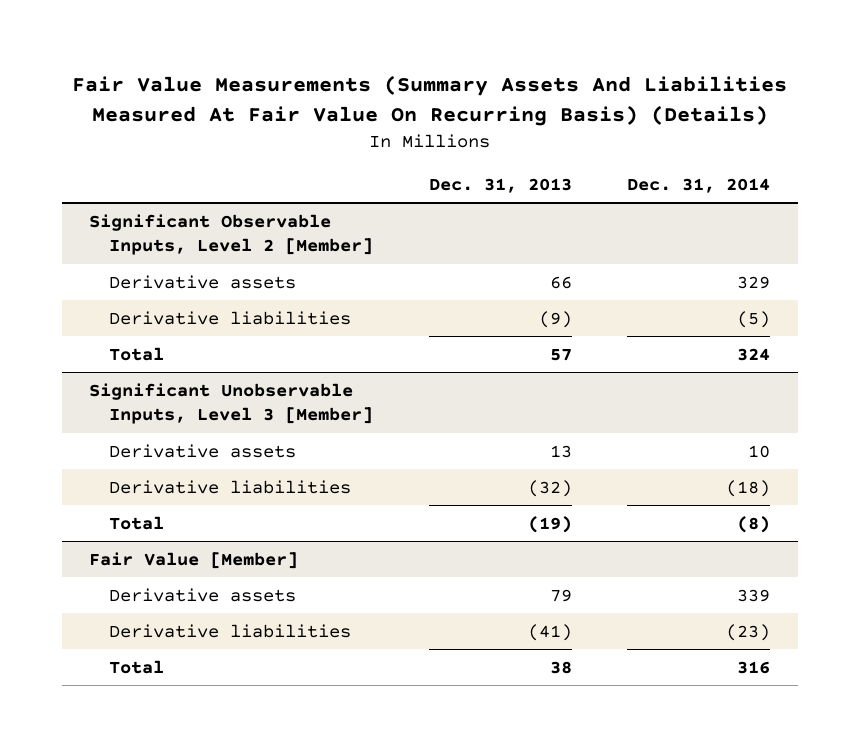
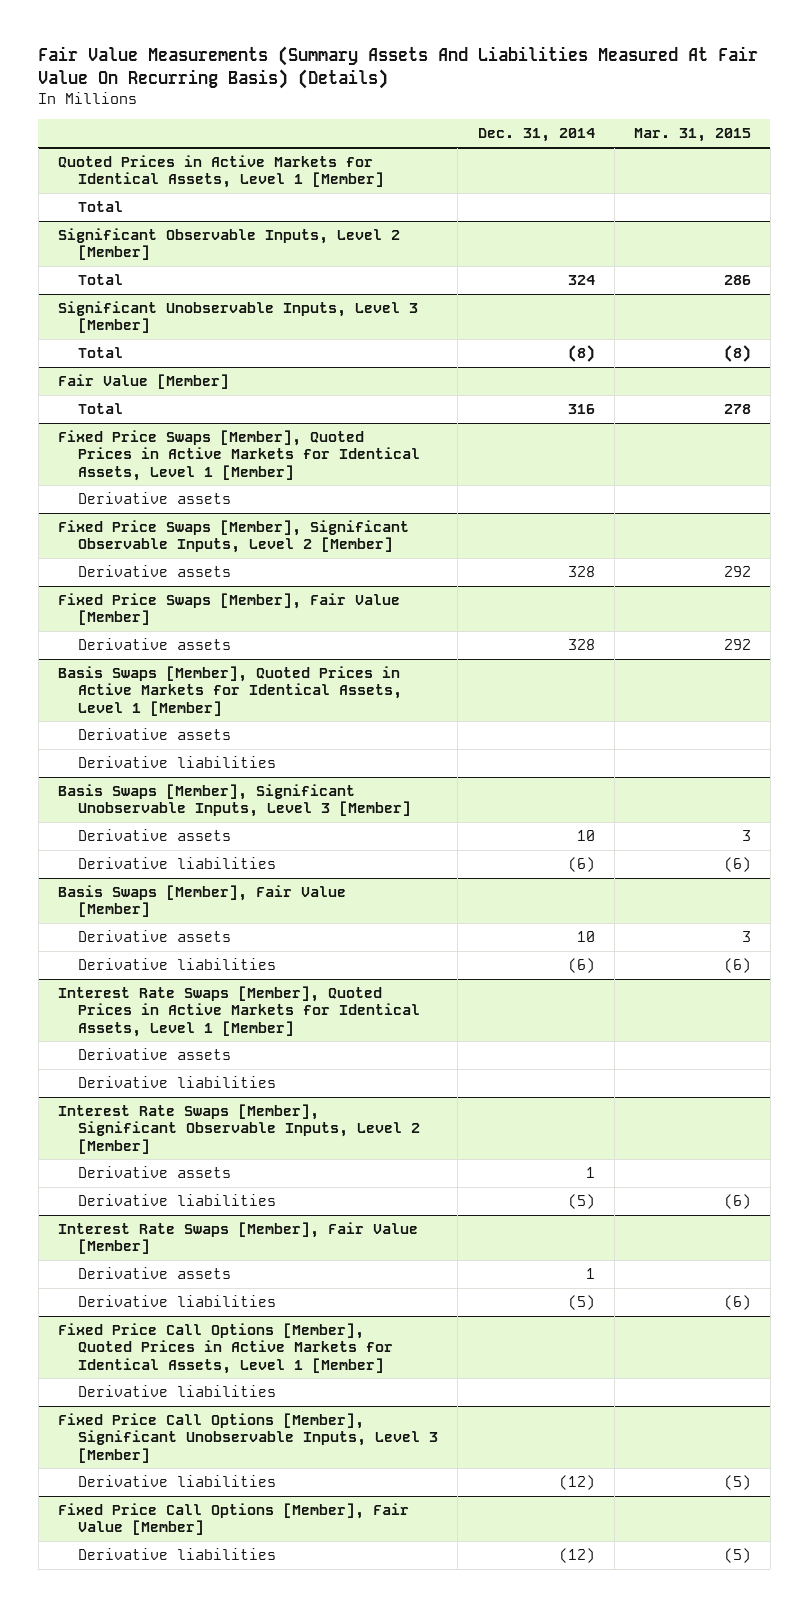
- | Dec. 31, 2013 | Dec. 31, 2014
+ | Dec. 31, 2014 | Mar. 31, 2015
+ Quoted Prices in Active Markets for Identical Assets, Level 1 [Member]
+ Total
@ Significant Observable Inputs, Level 2 [Member]
- Derivative assets | 66 | 329
- Derivative liabilities | (9) | (5)
@ Significant Unobservable Inputs, Level 3 [Member]
- Derivative assets | 13 | 10
- Derivative liabilities | (32) | (18)
@ Fair Value [Member]
- Derivative assets | 79 | 339
- Derivative liabilities | (41) | (23)
+ Fixed Price Swaps [Member], Quoted Prices in Active Markets for Identical Assets, Level 1 [Member]
+ Derivative assets
+ Fixed Price Swaps [Member], Significant Observable Inputs, Level 2 [Member]
+ Derivative assets | 328 | 292
+ Fixed Price Swaps [Member], Fair Value [Member]
+ Derivative assets | 328 | 292
+ Basis Swaps [Member], Quoted Prices in Active Markets for Identical Assets, Level 1 [Member]
+ Derivative assets
+ Derivative liabilities
+ Basis Swaps [Member], Significant Unobservable Inputs, Level 3 [Member]
+ Derivative assets | 10 | 3
+ Derivative liabilities | (6) | (6)
+ Basis Swaps [Member], Fair Value [Member]
+ Derivative assets | 10 | 3
+ Derivative liabilities | (6) | (6)
+ Interest Rate Swaps [Member], Quoted Prices in Active Markets for Identical Assets, Level 1 [Member]
+ Derivative assets
+ Derivative liabilities
+ Interest Rate Swaps [Member], Significant Observable Inputs, Level 2 [Member]
+ Derivative assets | 1 |
+ Derivative liabilities | (5) | (6)
+ Interest Rate Swaps [Member], Fair Value [Member]
+ Derivative assets | 1 |
+ Derivative liabilities | (5) | (6)
+ Fixed Price Call Options [Member], Quoted Prices in Active Markets for Identical Assets, Level 1 [Member]
+ Derivative liabilities
+ Fixed Price Call Options [Member], Significant Unobservable Inputs, Level 3 [Member]
+ Derivative liabilities | (12) | (5)
+ Fixed Price Call Options [Member], Fair Value [Member]
+ Derivative liabilities | (12) | (5)

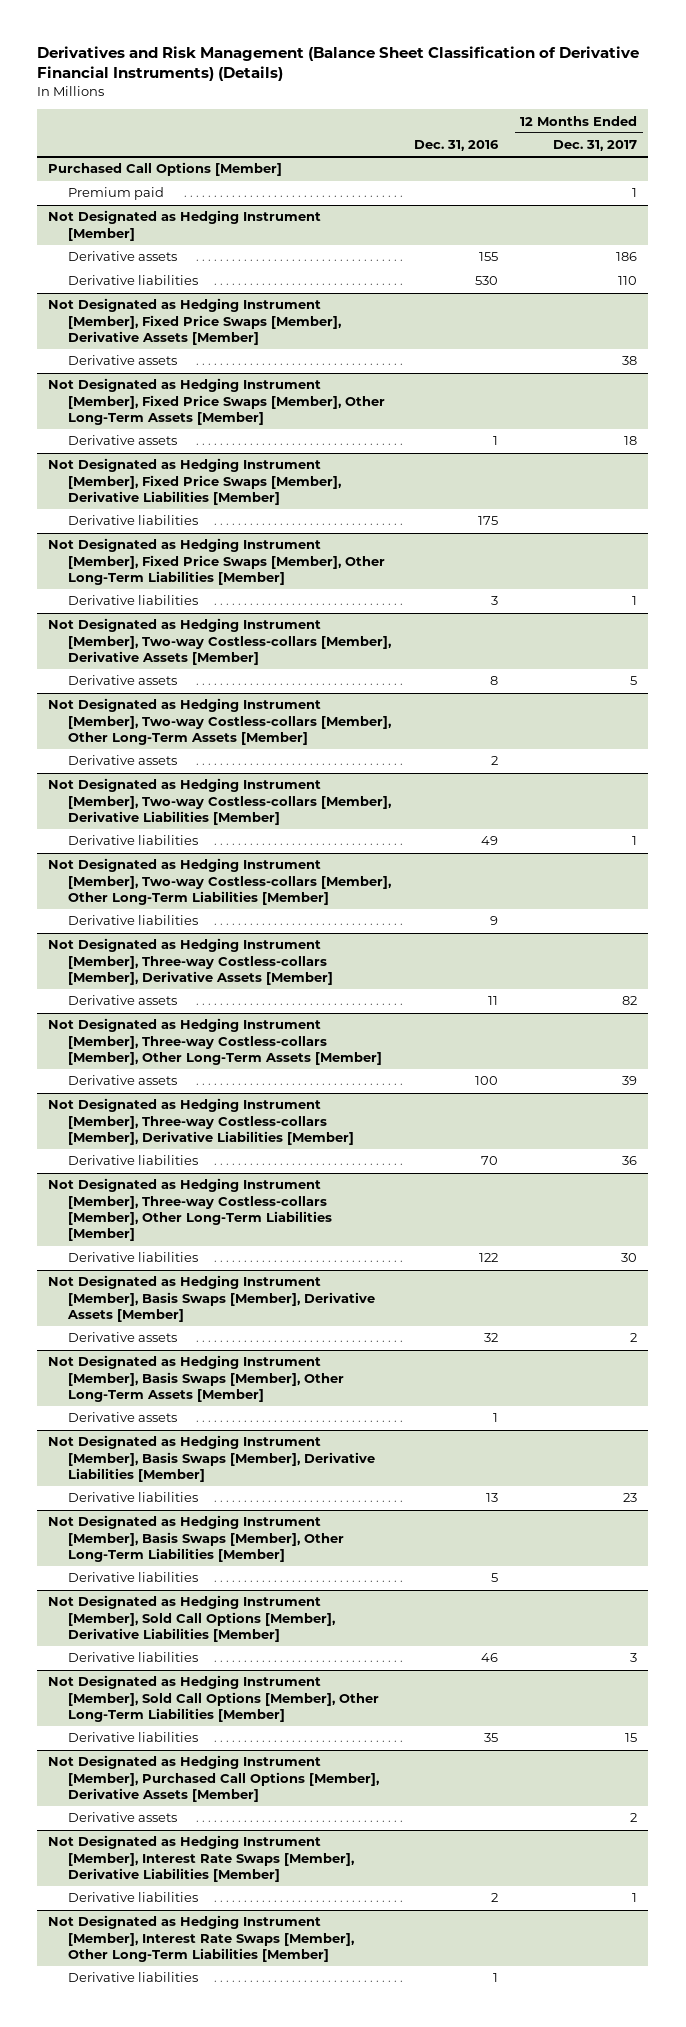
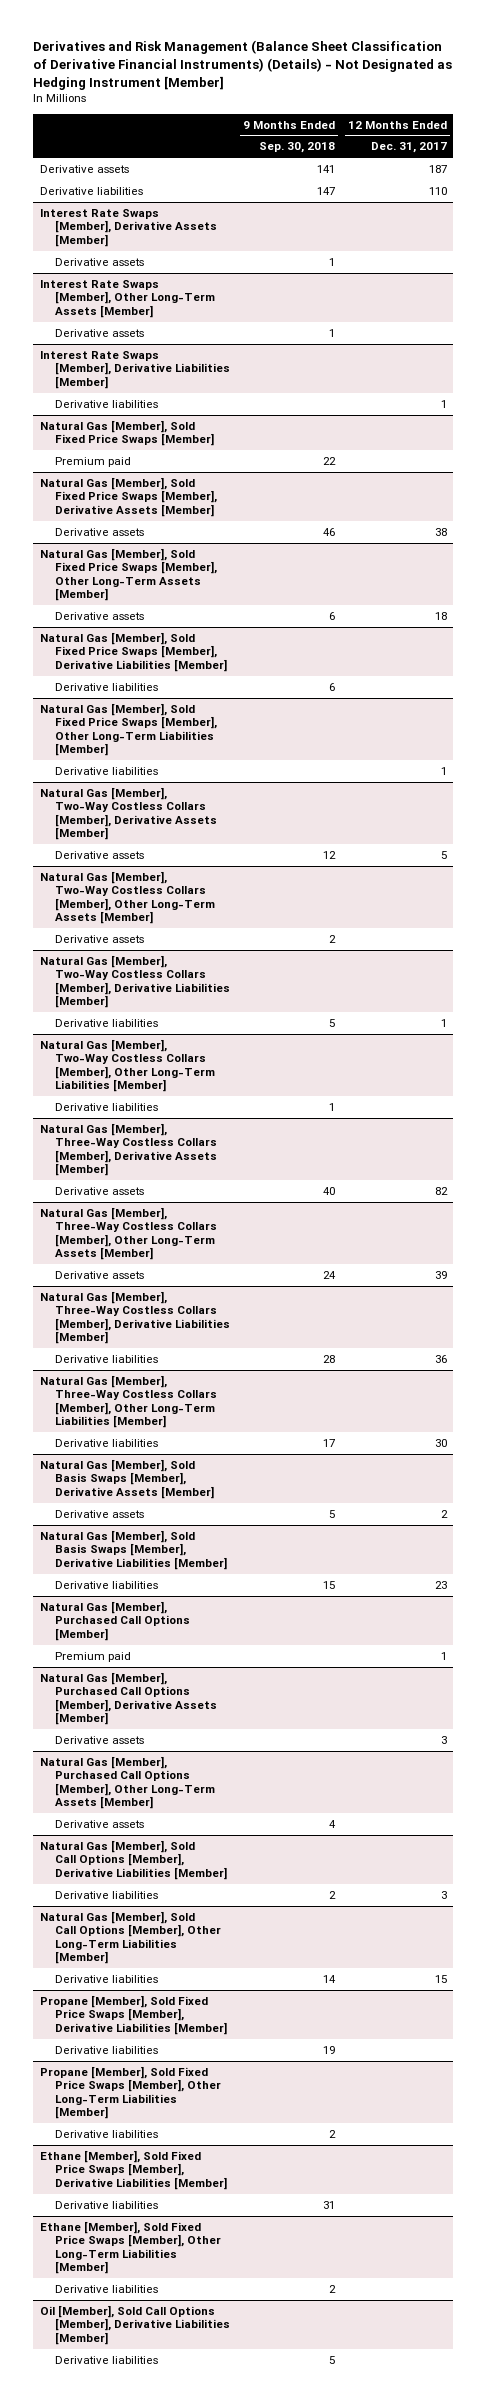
- Derivatives and Risk Management (Balance Sheet Classification of Derivative Financial Instruments) (Details)
+ Derivatives and Risk Management (Balance Sheet Classification of Derivative Financial Instruments) (Details) - Not Designated as Hedging Instrument [Member]
- | Dec. 31, 2016 | 12 Months Ended Dec. 31, 2017
+ | 9 Months Ended Sep. 30, 2018 | 12 Months Ended Dec. 31, 2017
- Purchased Call Options [Member]
- Premium paid | | 1
- Not Designated as Hedging Instrument [Member]
- Derivative assets | 155 | 186
+ Derivative assets | 141 | 187
- Not Designated as Hedging Instrument [Member], Fixed Price Swaps [Member], Derivative Assets [Member]
+ Interest Rate Swaps [Member], Derivative Assets [Member]
+ Derivative assets | 1 |
+ Interest Rate Swaps [Member], Other Long-Term Assets [Member]
+ Derivative assets | 1 |
+ Interest Rate Swaps [Member], Derivative Liabilities [Member]
+ Derivative liabilities | | 1
+ Natural Gas [Member], Sold Fixed Price Swaps [Member]
+ Premium paid | 22 |
+ Natural Gas [Member], Sold Fixed Price Swaps [Member], Derivative Assets [Member]
- Not Designated as Hedging Instrument [Member], Fixed Price Swaps [Member], Other Long-Term Assets [Member]
+ Natural Gas [Member], Sold Fixed Price Swaps [Member], Other Long-Term Assets [Member]
- Not Designated as Hedging Instrument [Member], Fixed Price Swaps [Member], Derivative Liabilities [Member]
+ Natural Gas [Member], Sold Fixed Price Swaps [Member], Derivative Liabilities [Member]
- Not Designated as Hedging Instrument [Member], Fixed Price Swaps [Member], Other Long-Term Liabilities [Member]
+ Natural Gas [Member], Sold Fixed Price Swaps [Member], Other Long-Term Liabilities [Member]
- Not Designated as Hedging Instrument [Member], Two-way Costless-collars [Member], Derivative Assets [Member]
+ Natural Gas [Member], Two-Way Costless Collars [Member], Derivative Assets [Member]
- Not Designated as Hedging Instrument [Member], Two-way Costless-collars [Member], Other Long-Term Assets [Member]
+ Natural Gas [Member], Two-Way Costless Collars [Member], Other Long-Term Assets [Member]
- Not Designated as Hedging Instrument [Member], Two-way Costless-collars [Member], Derivative Liabilities [Member]
+ Natural Gas [Member], Two-Way Costless Collars [Member], Derivative Liabilities [Member]
- Not Designated as Hedging Instrument [Member], Two-way Costless-collars [Member], Other Long-Term Liabilities [Member]
+ Natural Gas [Member], Two-Way Costless Collars [Member], Other Long-Term Liabilities [Member]
- Not Designated as Hedging Instrument [Member], Three-way Costless-collars [Member], Derivative Assets [Member]
+ Natural Gas [Member], Three-Way Costless Collars [Member], Derivative Assets [Member]
- Not Designated as Hedging Instrument [Member], Three-way Costless-collars [Member], Other Long-Term Assets [Member]
+ Natural Gas [Member], Three-Way Costless Collars [Member], Other Long-Term Assets [Member]
- Not Designated as Hedging Instrument [Member], Three-way Costless-collars [Member], Derivative Liabilities [Member]
+ Natural Gas [Member], Three-Way Costless Collars [Member], Derivative Liabilities [Member]
- Not Designated as Hedging Instrument [Member], Three-way Costless-collars [Member], Other Long-Term Liabilities [Member]
+ Natural Gas [Member], Three-Way Costless Collars [Member], Other Long-Term Liabilities [Member]
- Not Designated as Hedging Instrument [Member], Basis Swaps [Member], Derivative Assets [Member]
+ Natural Gas [Member], Sold Basis Swaps [Member], Derivative Assets [Member]
- Not Designated as Hedging Instrument [Member], Basis Swaps [Member], Other Long-Term Assets [Member]
- Derivative assets | 1 |
- Not Designated as Hedging Instrument [Member], Basis Swaps [Member], Derivative Liabilities [Member]
+ Natural Gas [Member], Sold Basis Swaps [Member], Derivative Liabilities [Member]
- Not Designated as Hedging Instrument [Member], Basis Swaps [Member], Other Long-Term Liabilities [Member]
- Derivative liabilities | 5 |
- Not Designated as Hedging Instrument [Member], Sold Call Options [Member], Derivative Liabilities [Member]
+ Natural Gas [Member], Purchased Call Options [Member]
+ Premium paid | | 1
+ Natural Gas [Member], Purchased Call Options [Member], Derivative Assets [Member]
+ Derivative assets | | 3
+ Natural Gas [Member], Purchased Call Options [Member], Other Long-Term Assets [Member]
+ Derivative assets | 4 |
+ Natural Gas [Member], Sold Call Options [Member], Derivative Liabilities [Member]
- Not Designated as Hedging Instrument [Member], Sold Call Options [Member], Other Long-Term Liabilities [Member]
+ Natural Gas [Member], Sold Call Options [Member], Other Long-Term Liabilities [Member]
- Not Designated as Hedging Instrument [Member], Purchased Call Options [Member], Derivative Assets [Member]
- Derivative assets | | 2
- Not Designated as Hedging Instrument [Member], Interest Rate Swaps [Member], Derivative Liabilities [Member]
- Derivative liabilities | 2 | 1
- Not Designated as Hedging Instrument [Member], Interest Rate Swaps [Member], Other Long-Term Liabilities [Member]
+ Propane [Member], Sold Fixed Price Swaps [Member], Derivative Liabilities [Member]
+ Propane [Member], Sold Fixed Price Swaps [Member], Other Long-Term Liabilities [Member]
+ Derivative liabilities | 2 |
+ Ethane [Member], Sold Fixed Price Swaps [Member], Derivative Liabilities [Member]
+ Derivative liabilities | 31 |
+ Ethane [Member], Sold Fixed Price Swaps [Member], Other Long-Term Liabilities [Member]
+ Derivative liabilities | 2 |
+ Oil [Member], Sold Call Options [Member], Derivative Liabilities [Member]
+ Derivative liabilities | 5 |

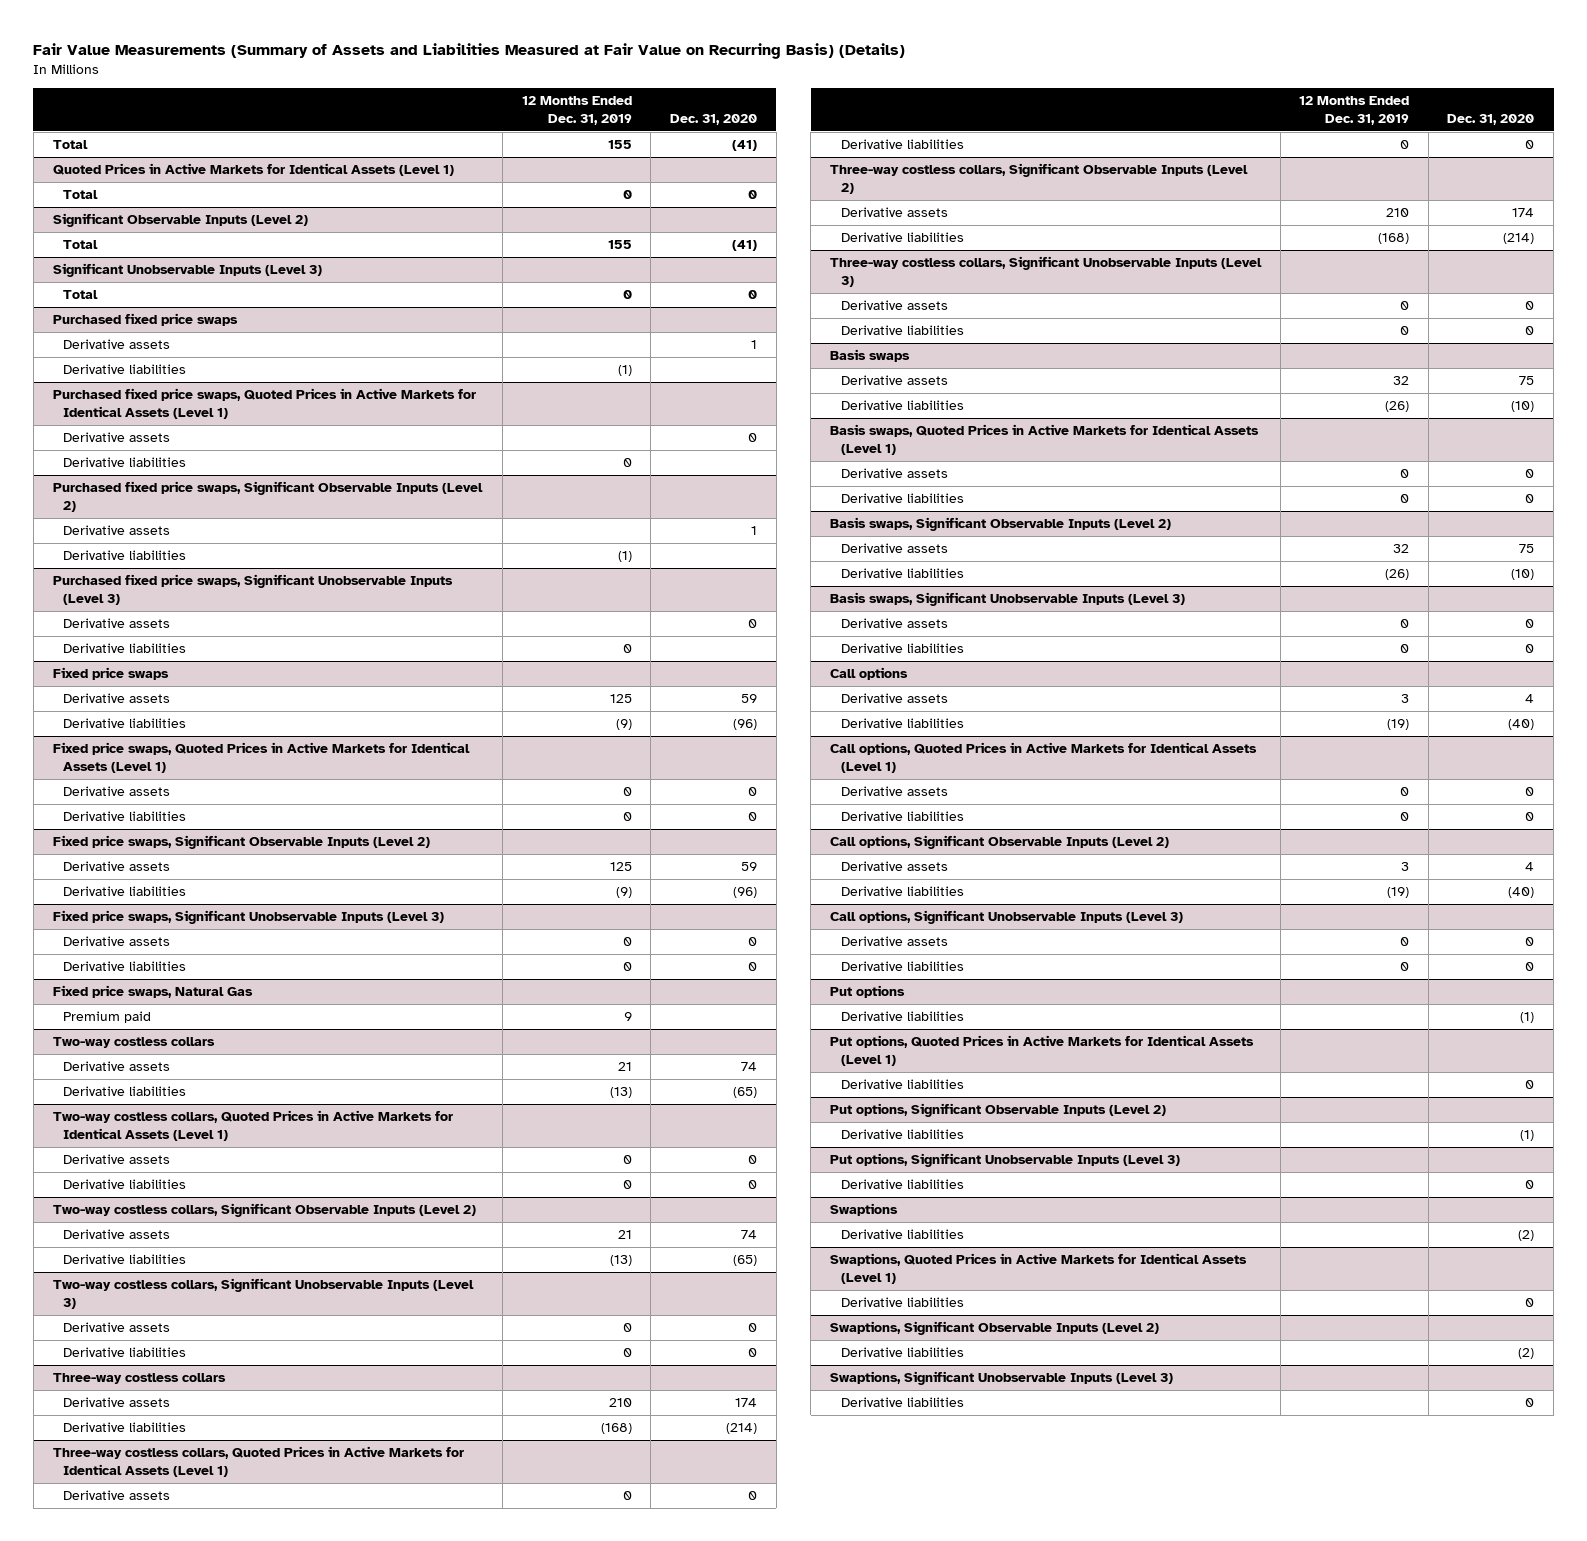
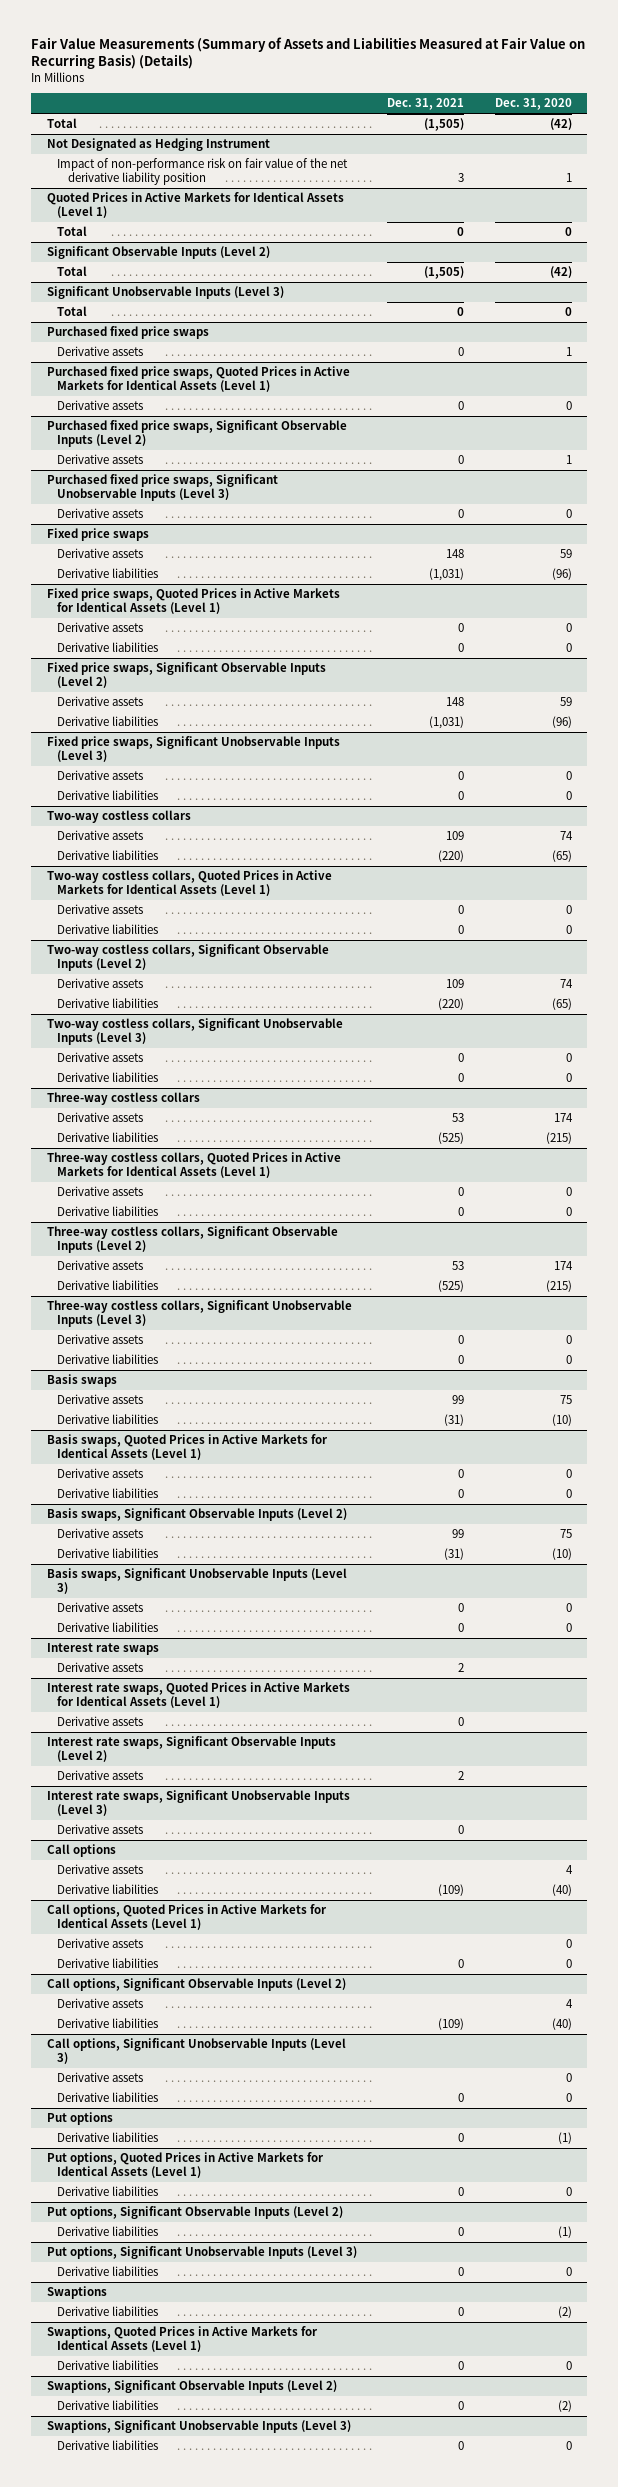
- | 12 Months Ended Dec. 31, 2019 | Dec. 31, 2020
+ | Dec. 31, 2021 | Dec. 31, 2020
- Total | 155 | (41)
+ Total | (1,505) | (42)
+ Not Designated as Hedging Instrument
+ Impact of non-performance risk on fair value of the net derivative liability position | 3 | 1
@ Significant Observable Inputs (Level 2)
- Total | 155 | (41)
+ Total | (1,505) | (42)
@ Purchased fixed price swaps
- Derivative liabilities | (1) |
@ Purchased fixed price swaps, Quoted Prices in Active Markets for Identical Assets (Level 1)
- Derivative liabilities | 0 |
@ Purchased fixed price swaps, Significant Observable Inputs (Level 2)
- Derivative liabilities | (1) |
@ Purchased fixed price swaps, Significant Unobservable Inputs (Level 3)
- Derivative liabilities | 0 |
- Fixed price swaps, Natural Gas
- Premium paid | 9 |
@ Three-way costless collars
- Derivative liabilities | (168) | (214)
+ Derivative liabilities | (525) | (215)
@ Three-way costless collars, Significant Observable Inputs (Level 2)
- Derivative liabilities | (168) | (214)
+ Derivative liabilities | (525) | (215)
+ Interest rate swaps
+ Derivative assets | 2 |
+ Interest rate swaps, Quoted Prices in Active Markets for Identical Assets (Level 1)
+ Derivative assets | 0 |
+ Interest rate swaps, Significant Observable Inputs (Level 2)
+ Derivative assets | 2 |
+ Interest rate swaps, Significant Unobservable Inputs (Level 3)
+ Derivative assets | 0 |

